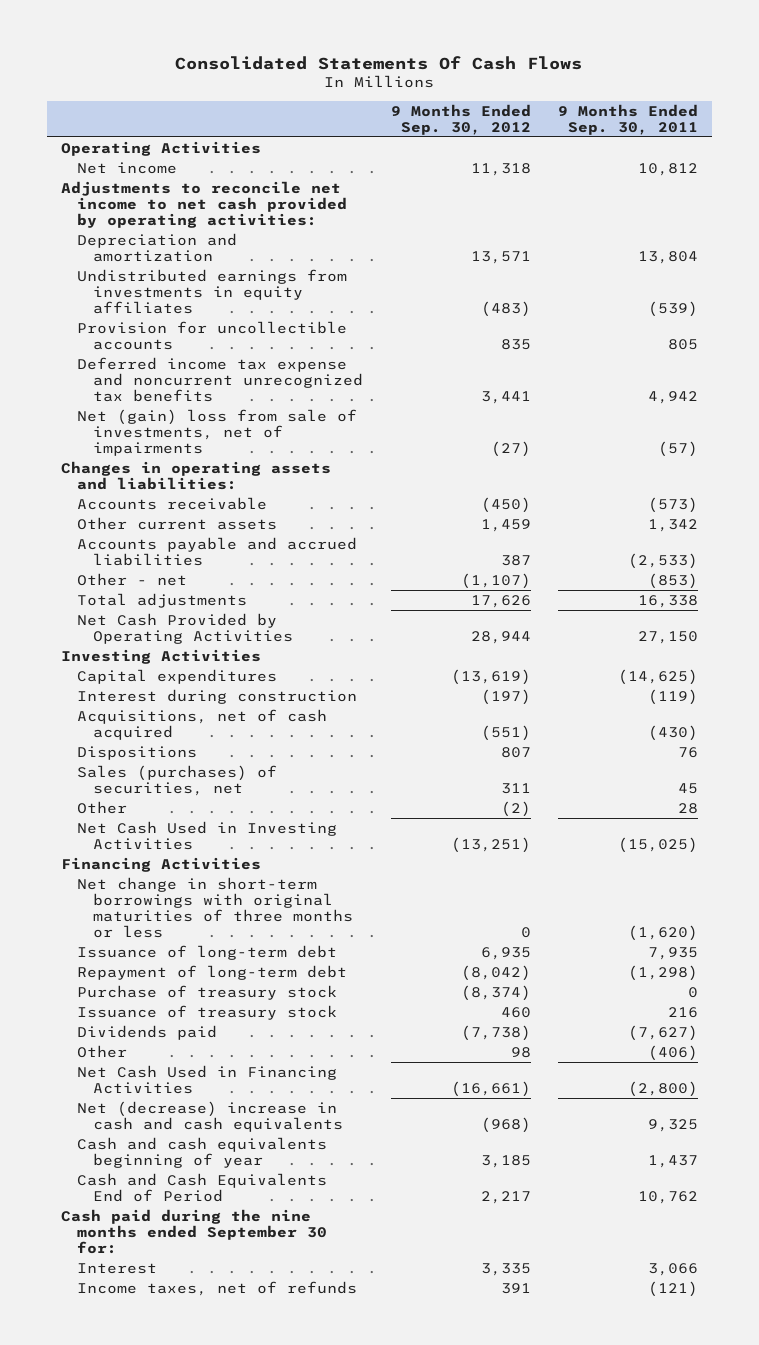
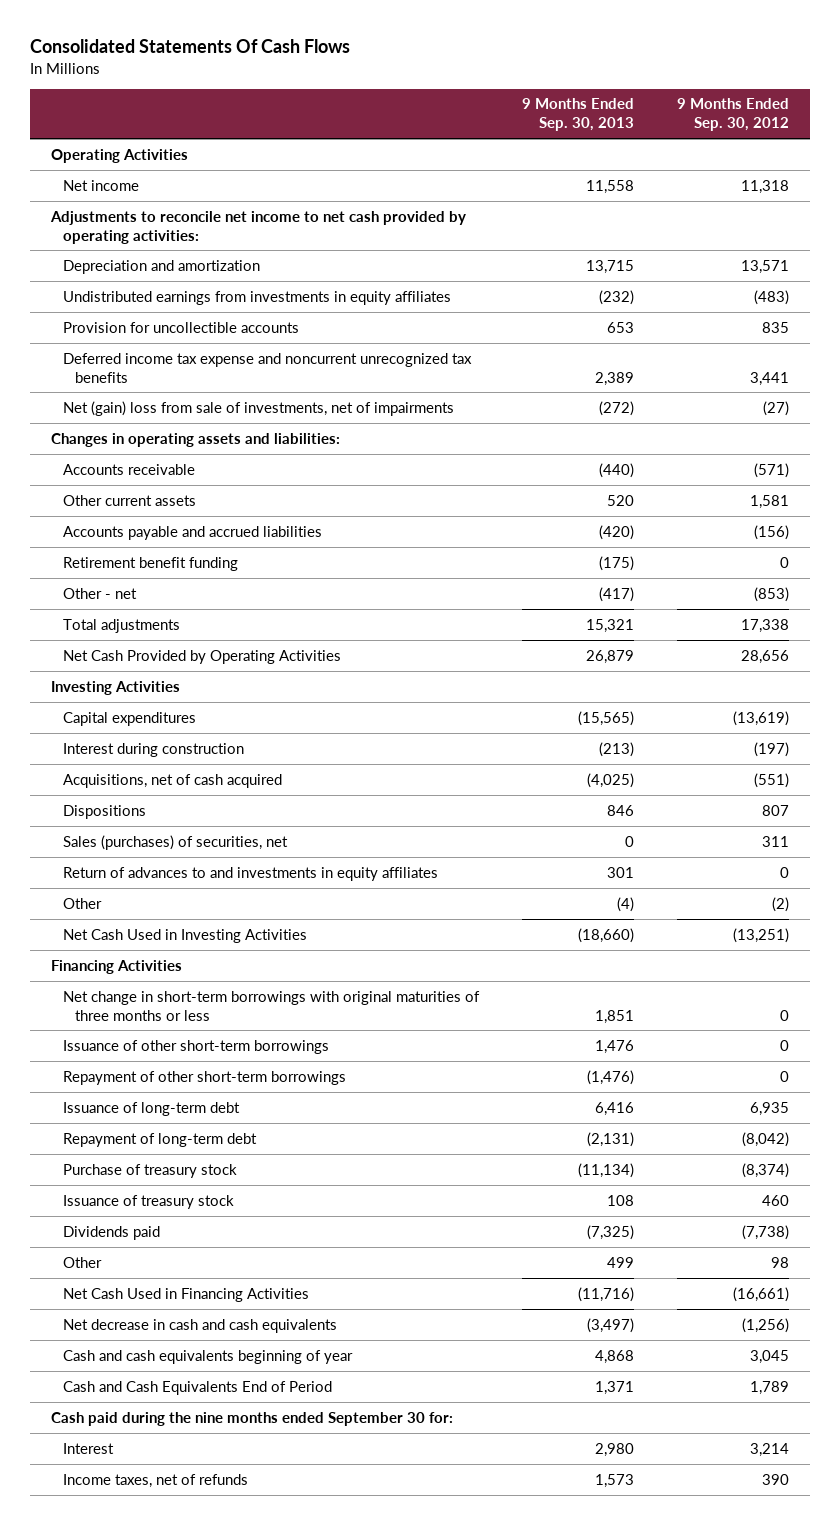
- | 9 Months Ended Sep. 30, 2012 | 9 Months Ended Sep. 30, 2011
+ | 9 Months Ended Sep. 30, 2013 | 9 Months Ended Sep. 30, 2012
- Accounts receivable | (450) | (573)
- Other current assets | 1,459 | 1,342
- Accounts payable and accrued liabilities | 387 | (2,533)
- Other - net | (1,107) | (853)
- Total adjustments | 17,626 | 16,338
- Net Cash Provided by Operating Activities | 28,944 | 27,150
+ Accounts receivable | (440) | (571)
+ Other current assets | 520 | 1,581
+ Accounts payable and accrued liabilities | (420) | (156)
+ Retirement benefit funding | (175) | 0
+ Other - net | (417) | (853)
+ Total adjustments | 15,321 | 17,338
+ Net Cash Provided by Operating Activities | 26,879 | 28,656
+ Return of advances to and investments in equity affiliates | 301 | 0
+ Issuance of other short-term borrowings | 1,476 | 0
+ Repayment of other short-term borrowings | (1,476) | 0
- Net (decrease) increase in cash and cash equivalents | (968) | 9,325
- Cash and cash equivalents beginning of year | 3,185 | 1,437
- Cash and Cash Equivalents End of Period | 2,217 | 10,762
+ Net decrease in cash and cash equivalents | (3,497) | (1,256)
+ Cash and cash equivalents beginning of year | 4,868 | 3,045
+ Cash and Cash Equivalents End of Period | 1,371 | 1,789
- Interest | 3,335 | 3,066
- Income taxes, net of refunds | 391 | (121)
+ Interest | 2,980 | 3,214
+ Income taxes, net of refunds | 1,573 | 390

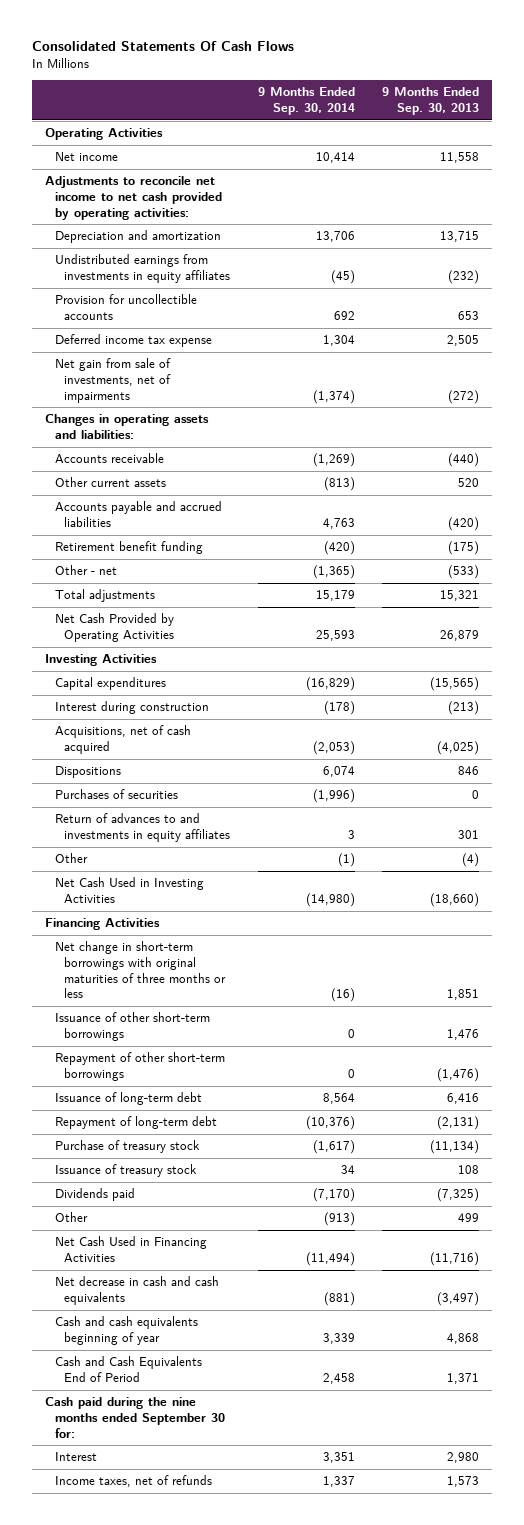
- | 9 Months Ended Sep. 30, 2013 | 9 Months Ended Sep. 30, 2012
+ | 9 Months Ended Sep. 30, 2014 | 9 Months Ended Sep. 30, 2013
- Deferred income tax expense and noncurrent unrecognized tax benefits | 2,389 | 3,441
- Net (gain) loss from sale of investments, net of impairments | (272) | (27)
+ Deferred income tax expense | 1,304 | 2,505
+ Net gain from sale of investments, net of impairments | (1,374) | (272)
- Other - net | (417) | (853)
+ Other - net | (1,365) | (533)
- Sales (purchases) of securities, net | 0 | 311
+ Purchases of securities | (1,996) | 0

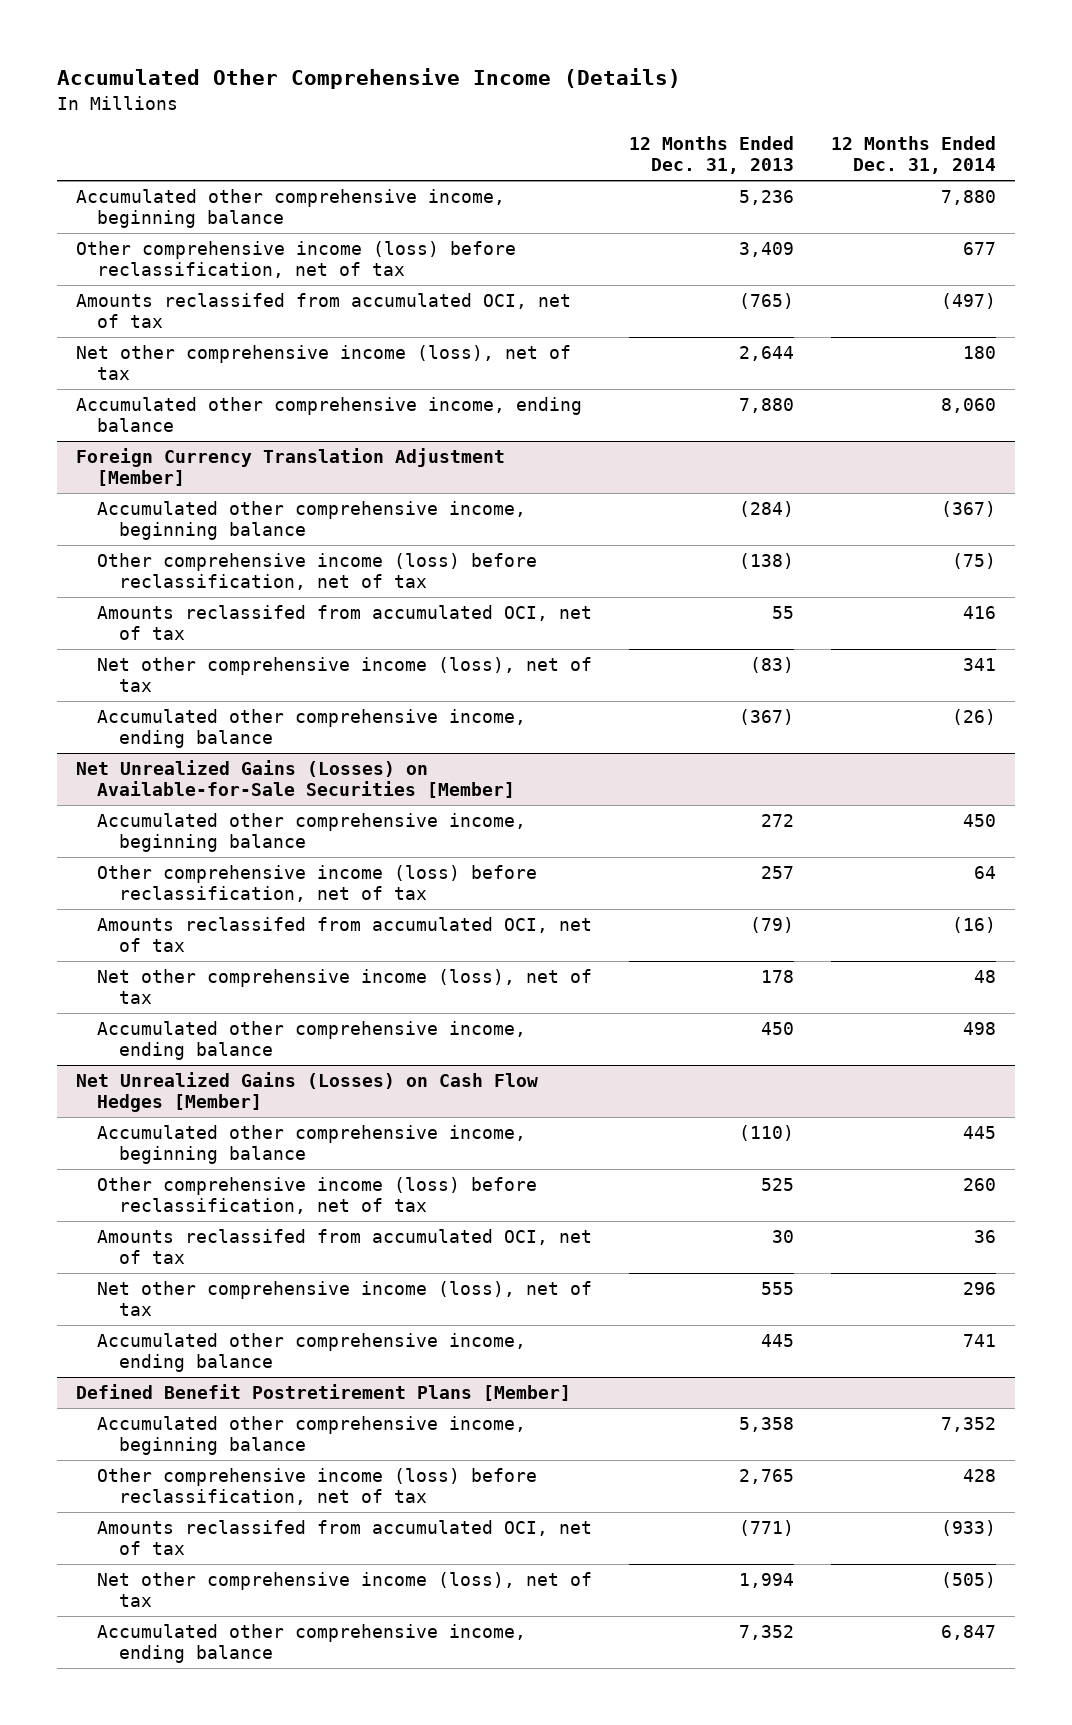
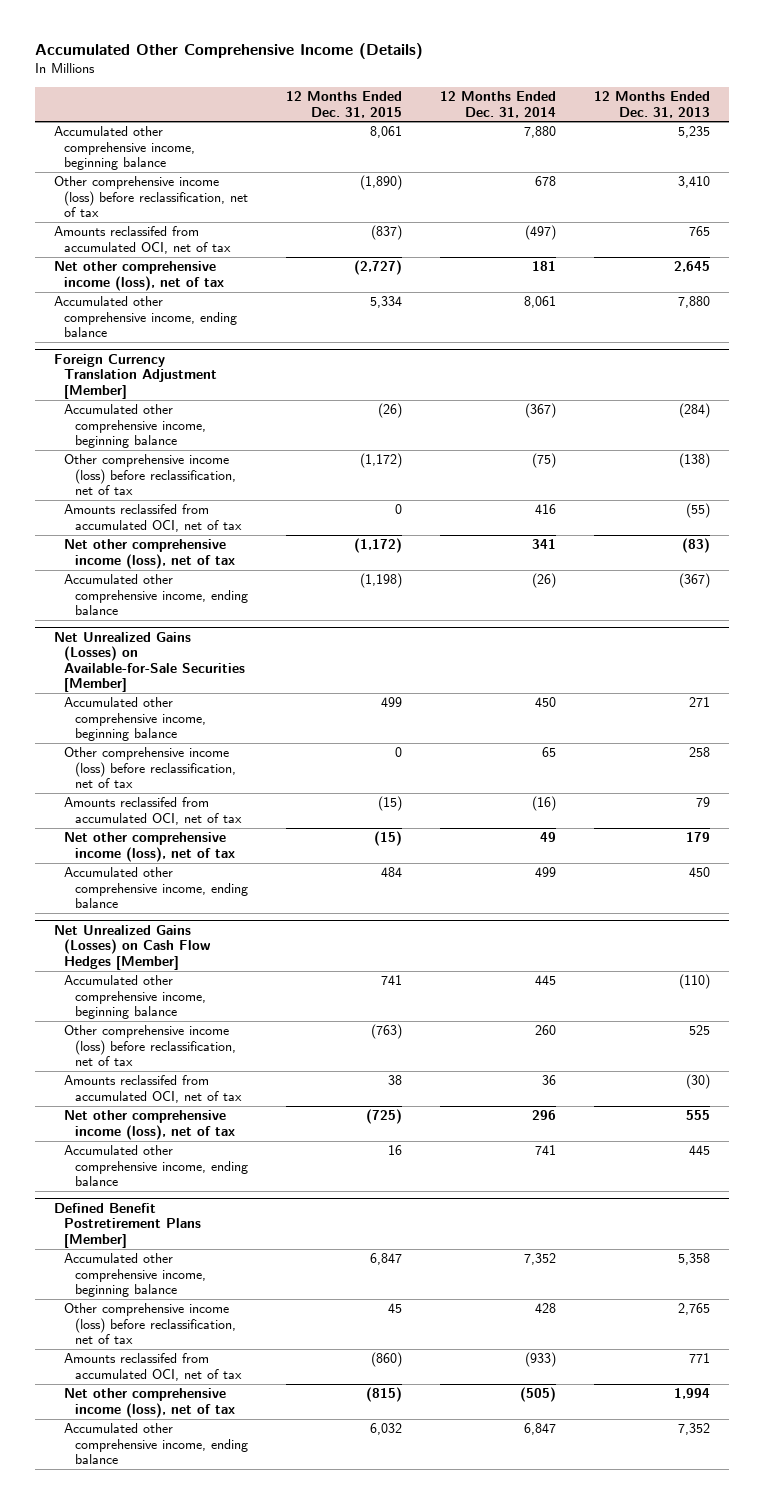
- | 12 Months Ended Dec. 31, 2013 | 12 Months Ended Dec. 31, 2014
+ | 12 Months Ended Dec. 31, 2015 | 12 Months Ended Dec. 31, 2014 | 12 Months Ended Dec. 31, 2013
- Accumulated other comprehensive income, beginning balance | 5,236 | 7,880
- Other comprehensive income (loss) before reclassification, net of tax | 3,409 | 677
- Amounts reclassifed from accumulated OCI, net of tax | (765) | (497)
- Net other comprehensive income (loss), net of tax | 2,644 | 180
- Accumulated other comprehensive income, ending balance | 7,880 | 8,060
+ Accumulated other comprehensive income, beginning balance | 8,061 | 7,880 | 5,235
+ Other comprehensive income (loss) before reclassification, net of tax | (1,890) | 678 | 3,410
+ Amounts reclassifed from accumulated OCI, net of tax | (837) | (497) | 765
+ Net other comprehensive income (loss), net of tax | (2,727) | 181 | 2,645
+ Accumulated other comprehensive income, ending balance | 5,334 | 8,061 | 7,880
@ Foreign Currency Translation Adjustment [Member]
- Amounts reclassifed from accumulated OCI, net of tax | 55 | 416
+ Amounts reclassifed from accumulated OCI, net of tax | 0 | 416 | (55)
@ Net Unrealized Gains (Losses) on Available-for-Sale Securities [Member]
- Accumulated other comprehensive income, beginning balance | 272 | 450
- Other comprehensive income (loss) before reclassification, net of tax | 257 | 64
- Amounts reclassifed from accumulated OCI, net of tax | (79) | (16)
- Net other comprehensive income (loss), net of tax | 178 | 48
- Accumulated other comprehensive income, ending balance | 450 | 498
+ Accumulated other comprehensive income, beginning balance | 499 | 450 | 271
+ Other comprehensive income (loss) before reclassification, net of tax | 0 | 65 | 258
+ Amounts reclassifed from accumulated OCI, net of tax | (15) | (16) | 79
+ Net other comprehensive income (loss), net of tax | (15) | 49 | 179
+ Accumulated other comprehensive income, ending balance | 484 | 499 | 450
@ Net Unrealized Gains (Losses) on Cash Flow Hedges [Member]
- Amounts reclassifed from accumulated OCI, net of tax | 30 | 36
+ Amounts reclassifed from accumulated OCI, net of tax | 38 | 36 | (30)
@ Defined Benefit Postretirement Plans [Member]
- Amounts reclassifed from accumulated OCI, net of tax | (771) | (933)
+ Amounts reclassifed from accumulated OCI, net of tax | (860) | (933) | 771

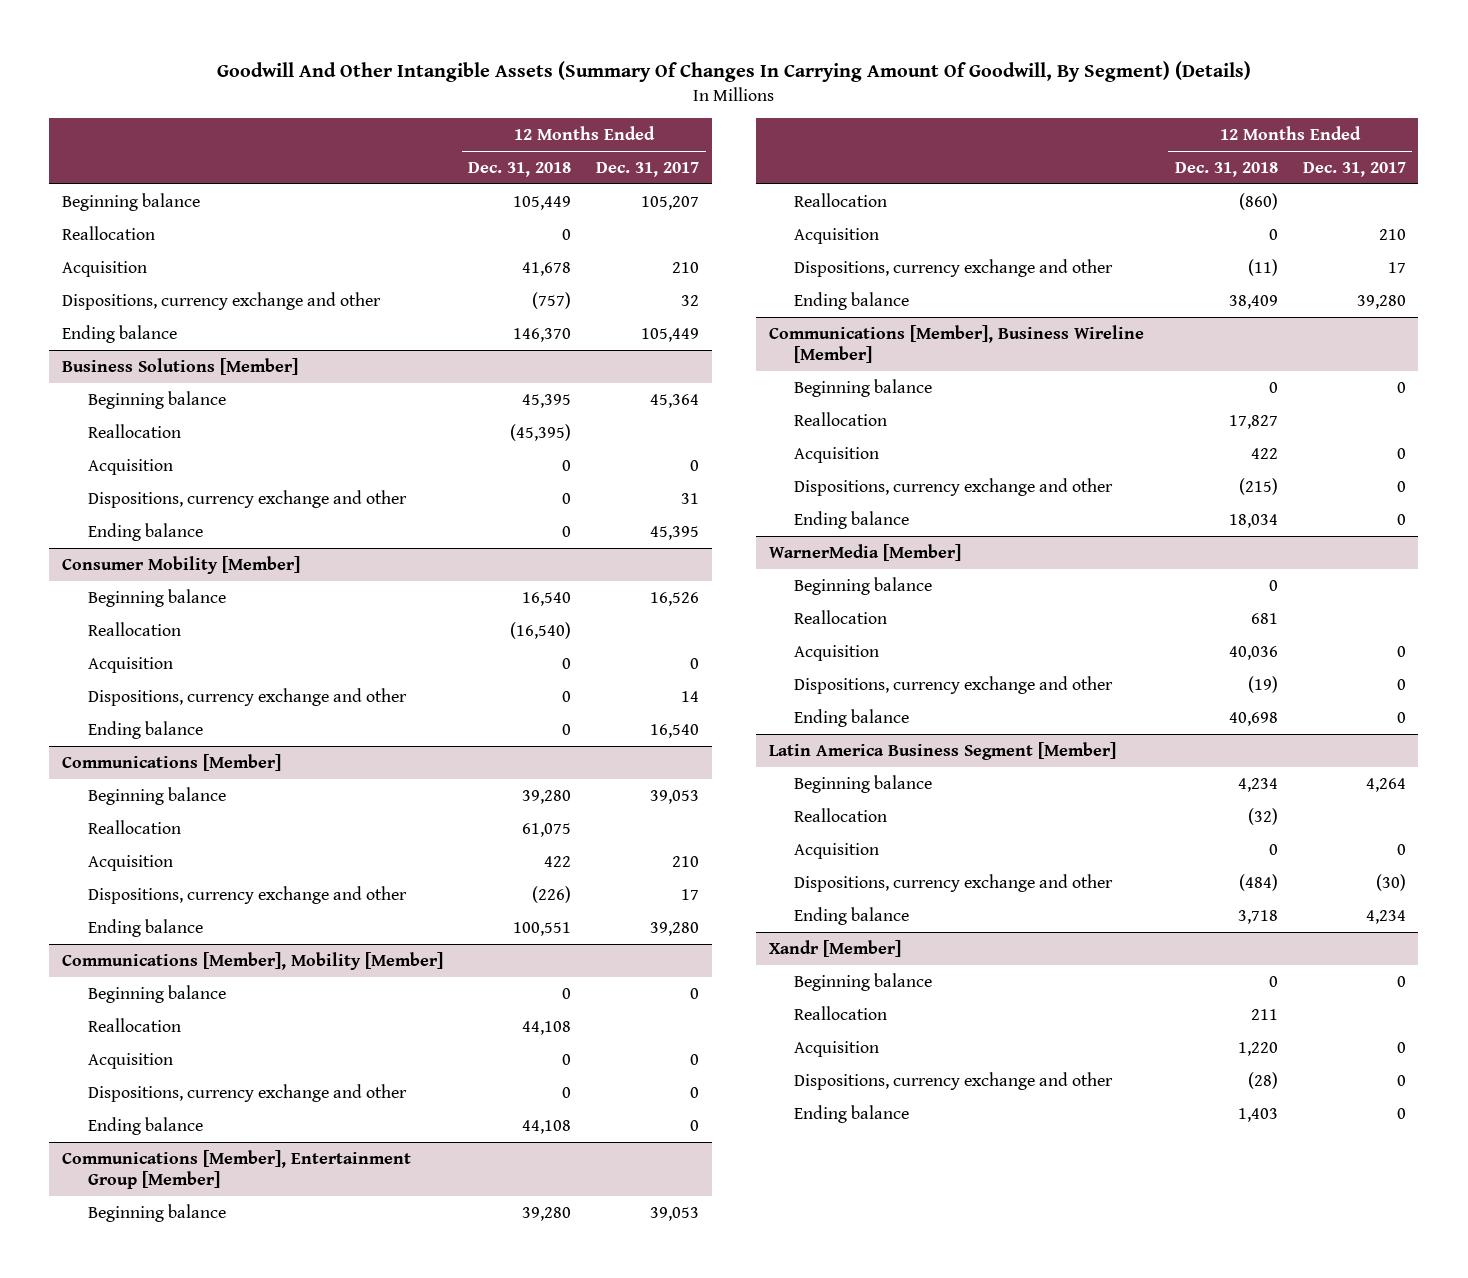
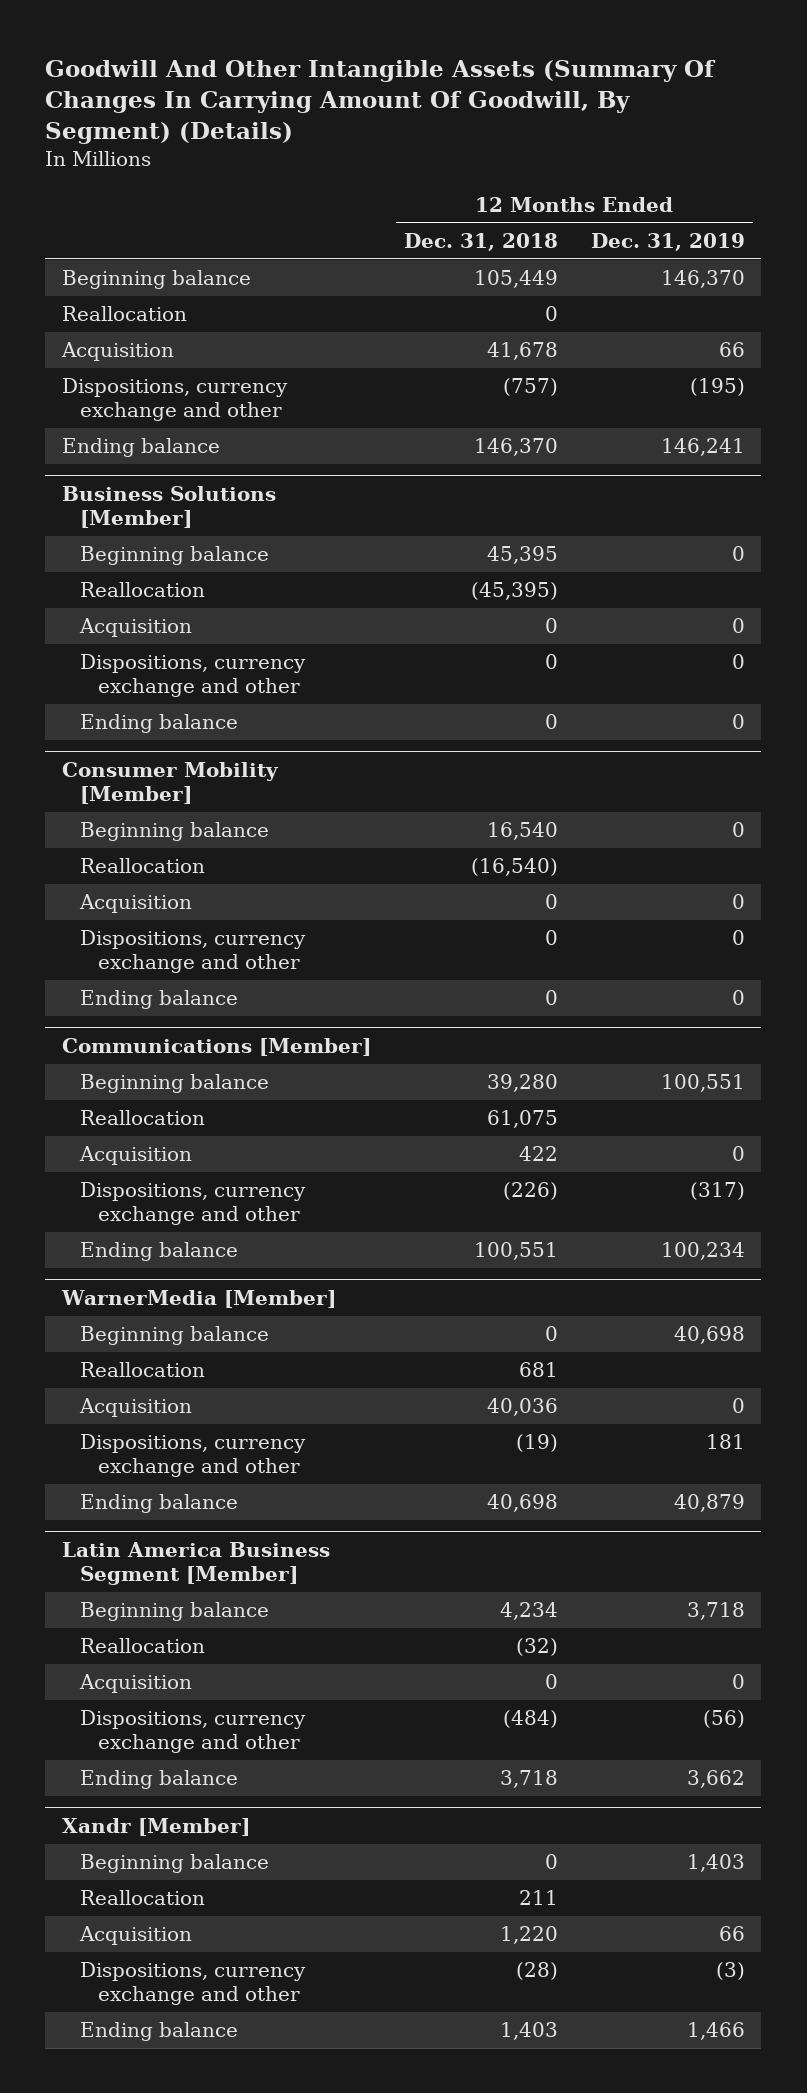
- | 12 Months Ended Dec. 31, 2018 | 12 Months Ended Dec. 31, 2017
+ | 12 Months Ended Dec. 31, 2018 | 12 Months Ended Dec. 31, 2019
- Communications [Member], Mobility [Member]
- Beginning balance | 0 | 0
- Reallocation | 44,108 |
- Acquisition | 0 | 0
- Dispositions, currency exchange and other | 0 | 0
- Ending balance | 44,108 | 0
- Communications [Member], Entertainment Group [Member]
- Beginning balance | 39,280 | 39,053
- Reallocation | (860) |
- Acquisition | 0 | 210
- Dispositions, currency exchange and other | (11) | 17
- Ending balance | 38,409 | 39,280
- Communications [Member], Business Wireline [Member]
- Beginning balance | 0 | 0
- Reallocation | 17,827 |
- Acquisition | 422 | 0
- Dispositions, currency exchange and other | (215) | 0
- Ending balance | 18,034 | 0

